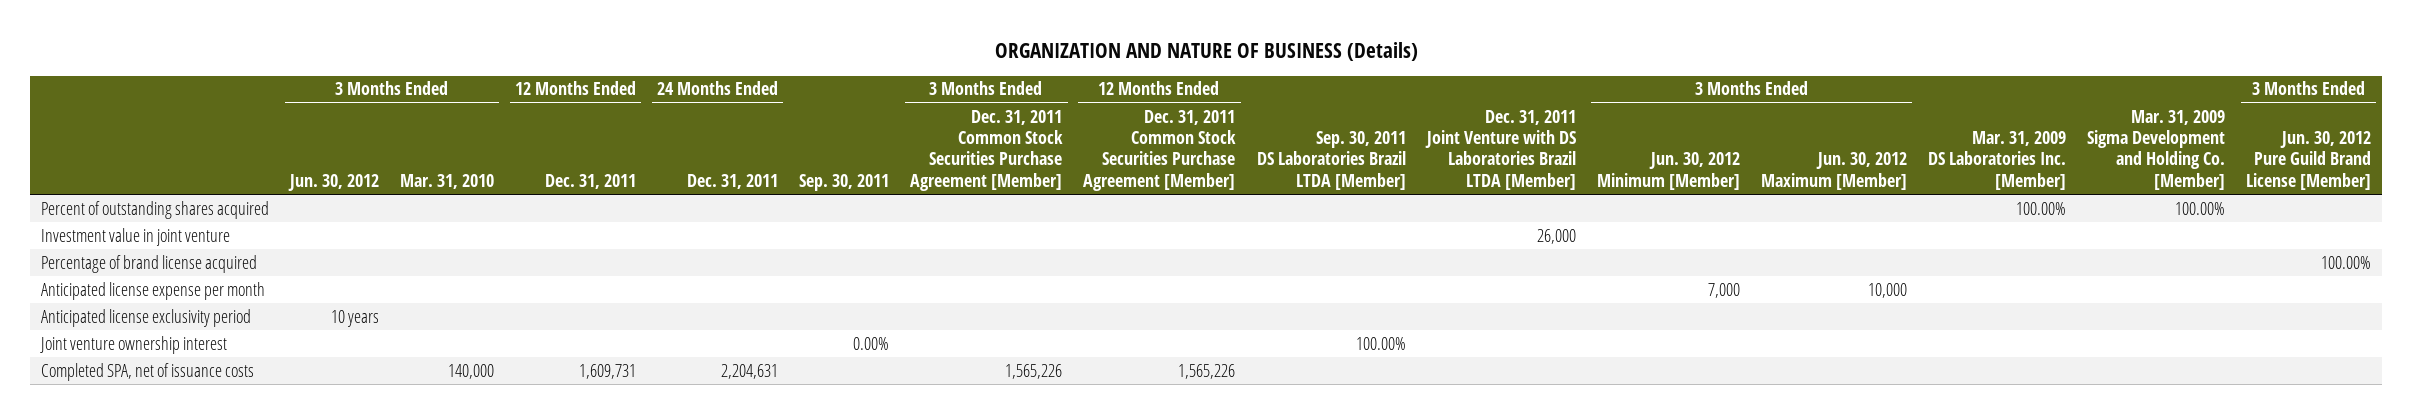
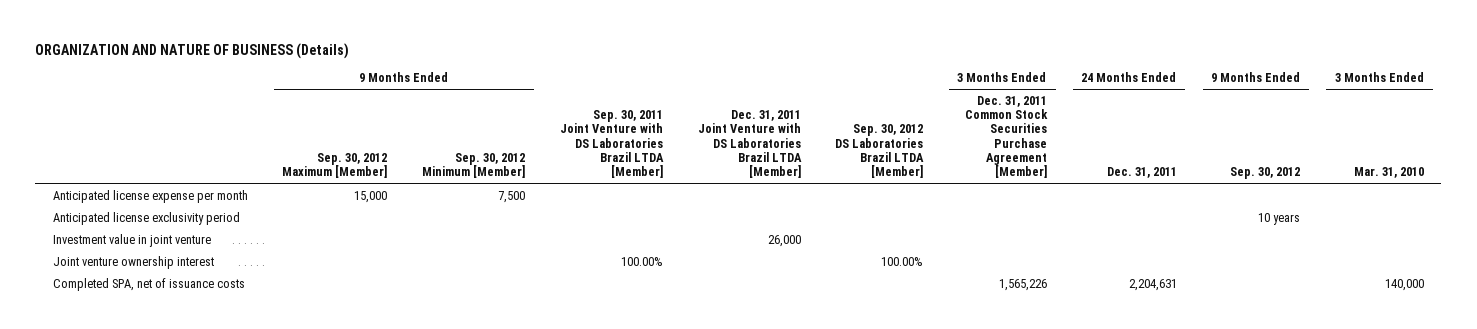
- | 3 Months Ended Jun. 30, 2012 | 3 Months Ended Mar. 31, 2010 | 12 Months Ended Dec. 31, 2011 | 24 Months Ended Dec. 31, 2011 | Sep. 30, 2011 | 3 Months Ended Dec. 31, 2011 Common Stock Securities Purchase Agreement [Member] | 12 Months Ended Dec. 31, 2011 Common Stock Securities Purchase Agreement [Member] | Sep. 30, 2011 DS Laboratories Brazil LTDA [Member] | Dec. 31, 2011 Joint Venture with DS Laboratories Brazil LTDA [Member] | 3 Months Ended Jun. 30, 2012 Minimum [Member] | 3 Months Ended Jun. 30, 2012 Maximum [Member] | Mar. 31, 2009 DS Laboratories Inc. [Member] | Mar. 31, 2009 Sigma Development and Holding Co. [Member] | 3 Months Ended Jun. 30, 2012 Pure Guild Brand License [Member]
+ | 9 Months Ended Sep. 30, 2012 Maximum [Member] | 9 Months Ended Sep. 30, 2012 Minimum [Member] | Sep. 30, 2011 Joint Venture with DS Laboratories Brazil LTDA [Member] | Dec. 31, 2011 Joint Venture with DS Laboratories Brazil LTDA [Member] | Sep. 30, 2012 DS Laboratories Brazil LTDA [Member] | 3 Months Ended Dec. 31, 2011 Common Stock Securities Purchase Agreement [Member] | 24 Months Ended Dec. 31, 2011 | 9 Months Ended Sep. 30, 2012 | 3 Months Ended Mar. 31, 2010
- Percent of outstanding shares acquired | | | | | | | | | | | | 100.00% | 100.00% |
- Percentage of brand license acquired | | | | | | | | | | | | | | 100.00%
moved down: Investment value in joint venture | | | | 26,000 | | | | |

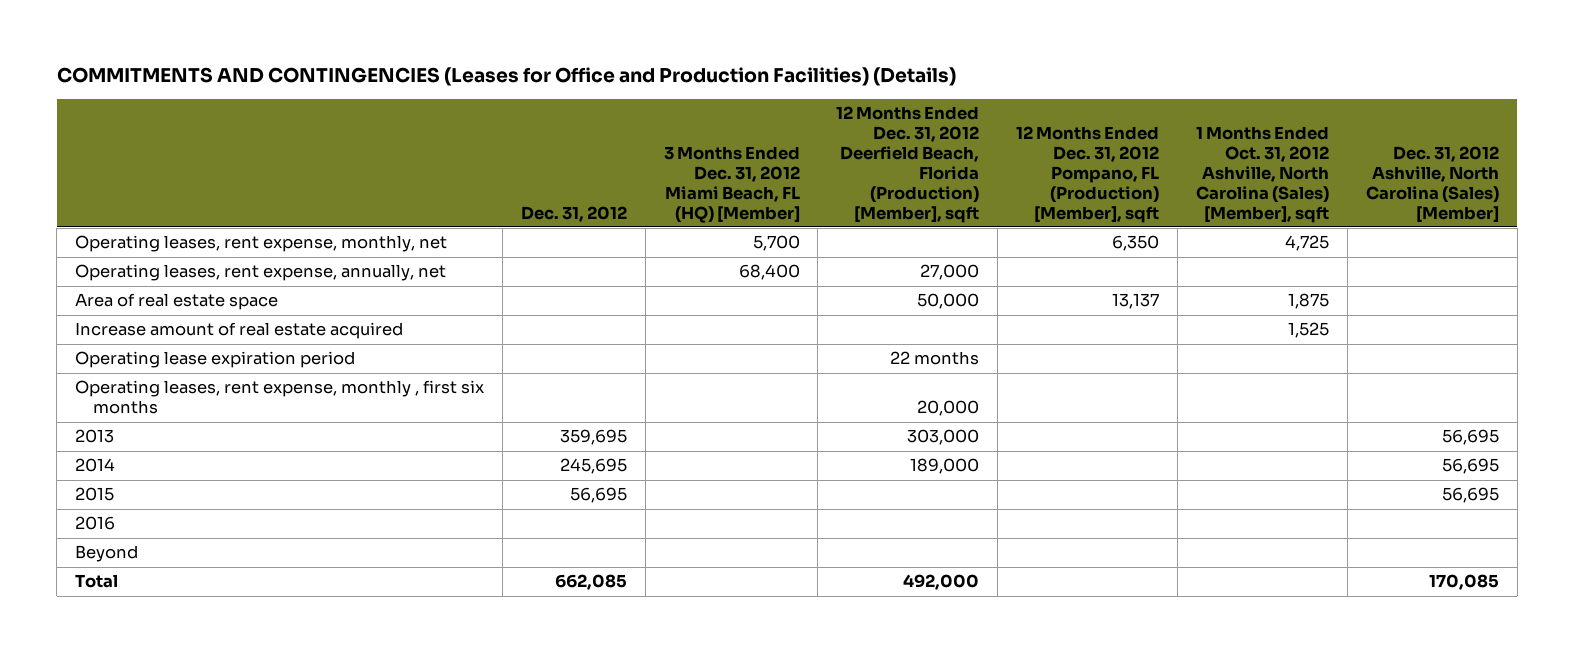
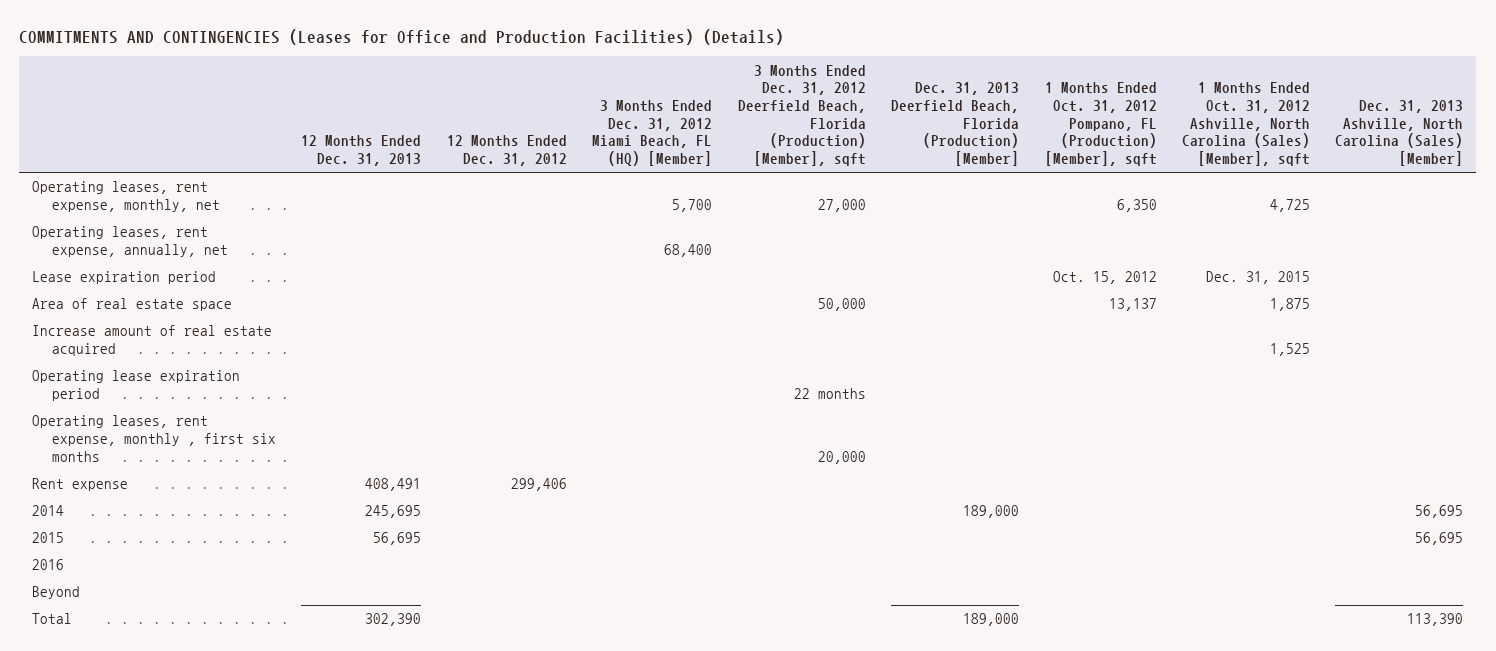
- | Dec. 31, 2012 | 3 Months Ended Dec. 31, 2012 Miami Beach, FL (HQ) [Member] | 12 Months Ended Dec. 31, 2012 Deerfield Beach, Florida (Production) [Member], sqft | 12 Months Ended Dec. 31, 2012 Pompano, FL (Production) [Member], sqft | 1 Months Ended Oct. 31, 2012 Ashville, North Carolina (Sales) [Member], sqft | Dec. 31, 2012 Ashville, North Carolina (Sales) [Member]
+ | 12 Months Ended Dec. 31, 2013 | 12 Months Ended Dec. 31, 2012 | 3 Months Ended Dec. 31, 2012 Miami Beach, FL (HQ) [Member] | 3 Months Ended Dec. 31, 2012 Deerfield Beach, Florida (Production) [Member], sqft | Dec. 31, 2013 Deerfield Beach, Florida (Production) [Member] | 1 Months Ended Oct. 31, 2012 Pompano, FL (Production) [Member], sqft | 1 Months Ended Oct. 31, 2012 Ashville, North Carolina (Sales) [Member], sqft | Dec. 31, 2013 Ashville, North Carolina (Sales) [Member]
+ Lease expiration period | | | | | | Oct. 15, 2012 | Dec. 31, 2015 |
- 2013 | 359,695 | | 303,000 | | | 56,695
+ Rent expense | 408,491 | 299,406 | | | | | |

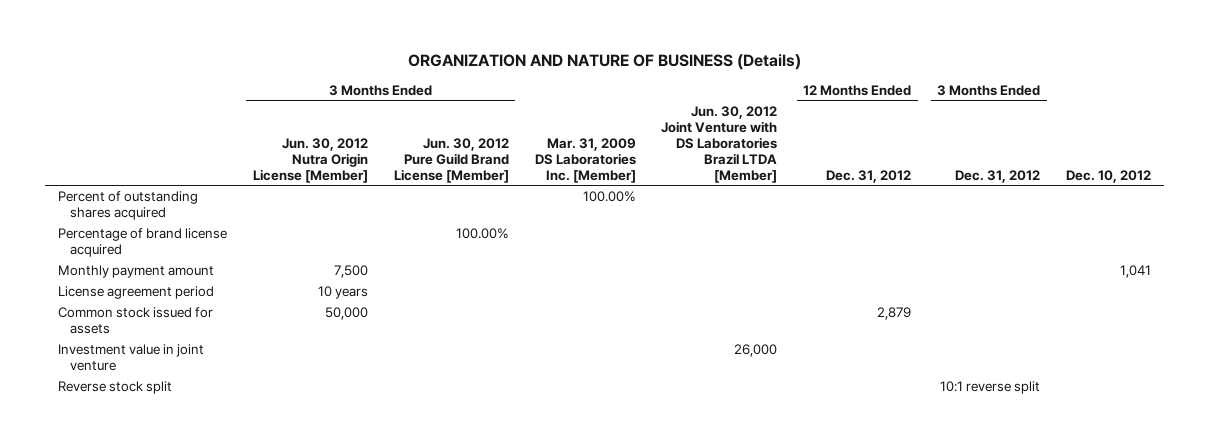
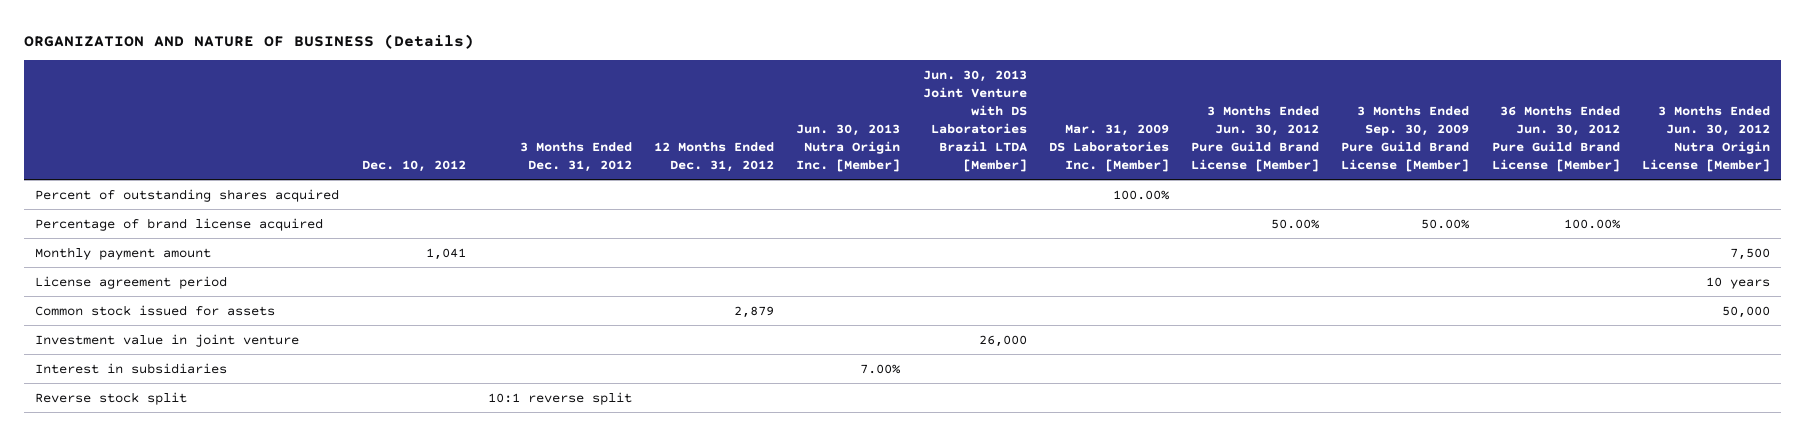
- | 3 Months Ended Jun. 30, 2012 Nutra Origin License [Member] | 3 Months Ended Jun. 30, 2012 Pure Guild Brand License [Member] | Mar. 31, 2009 DS Laboratories Inc. [Member] | Jun. 30, 2012 Joint Venture with DS Laboratories Brazil LTDA [Member] | 12 Months Ended Dec. 31, 2012 | 3 Months Ended Dec. 31, 2012 | Dec. 10, 2012
+ | Dec. 10, 2012 | 3 Months Ended Dec. 31, 2012 | 12 Months Ended Dec. 31, 2012 | Jun. 30, 2013 Nutra Origin Inc. [Member] | Jun. 30, 2013 Joint Venture with DS Laboratories Brazil LTDA [Member] | Mar. 31, 2009 DS Laboratories Inc. [Member] | 3 Months Ended Jun. 30, 2012 Pure Guild Brand License [Member] | 3 Months Ended Sep. 30, 2009 Pure Guild Brand License [Member] | 36 Months Ended Jun. 30, 2012 Pure Guild Brand License [Member] | 3 Months Ended Jun. 30, 2012 Nutra Origin License [Member]
- Percentage of brand license acquired | | 100.00% | | | | |
+ Percentage of brand license acquired | | | | | | | 50.00% | 50.00% | 100.00% |
+ Interest in subsidiaries | | | | 7.00% | | | | | |

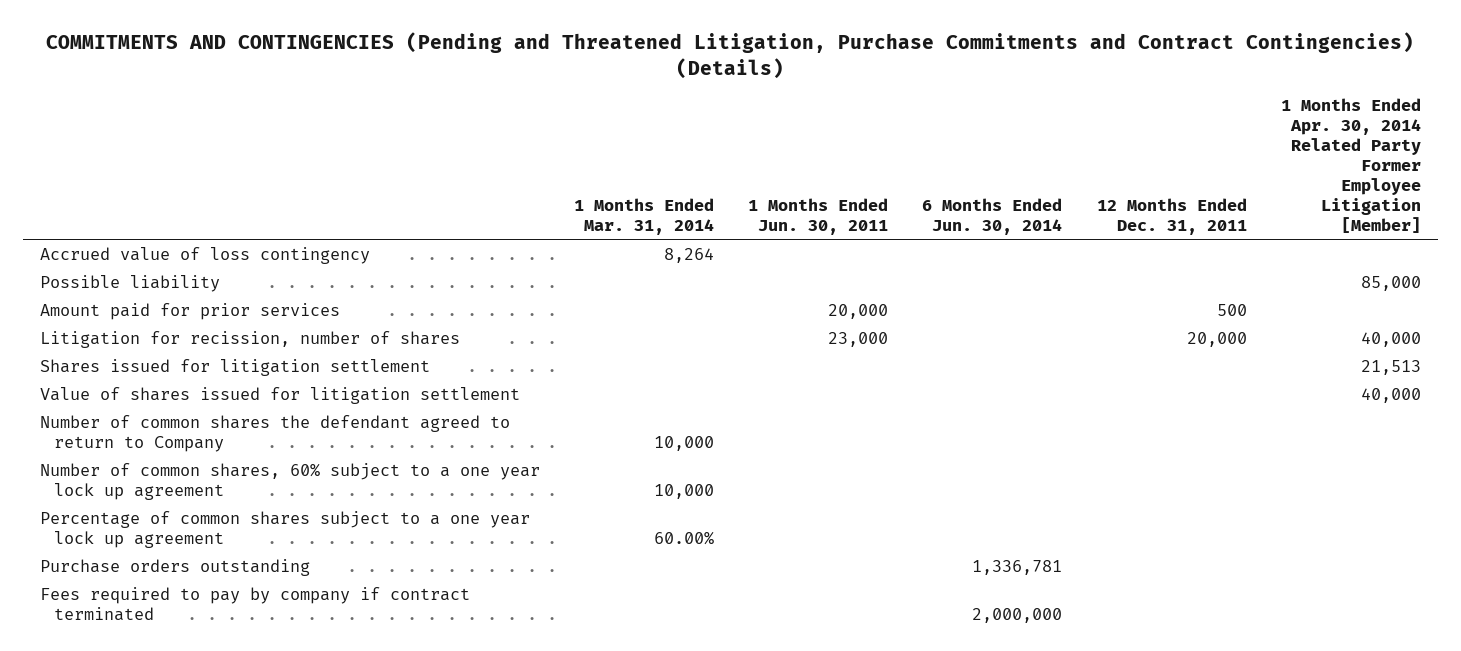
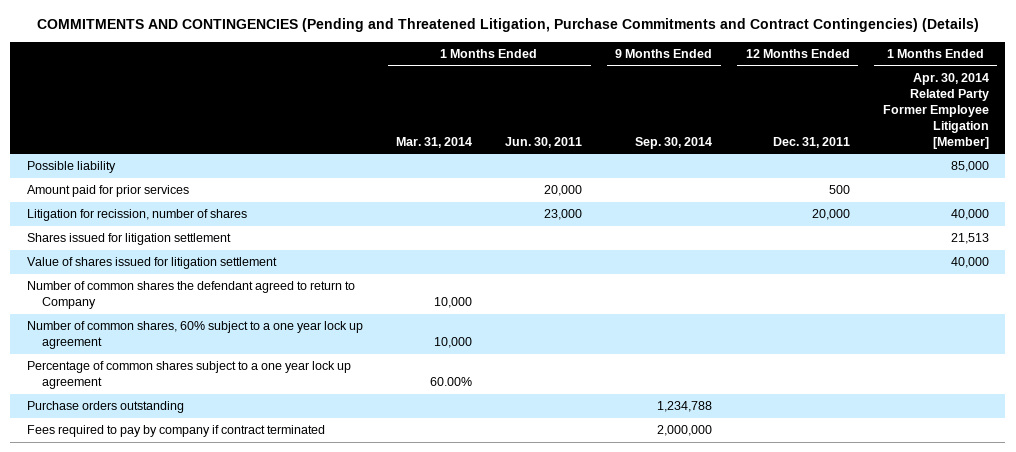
- | 1 Months Ended Mar. 31, 2014 | 1 Months Ended Jun. 30, 2011 | 6 Months Ended Jun. 30, 2014 | 12 Months Ended Dec. 31, 2011 | 1 Months Ended Apr. 30, 2014 Related Party Former Employee Litigation [Member]
+ | 1 Months Ended Mar. 31, 2014 | 1 Months Ended Jun. 30, 2011 | 9 Months Ended Sep. 30, 2014 | 12 Months Ended Dec. 31, 2011 | 1 Months Ended Apr. 30, 2014 Related Party Former Employee Litigation [Member]
- Accrued value of loss contingency | 8,264 | | | |

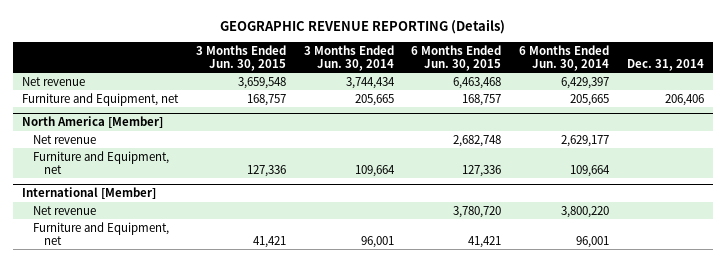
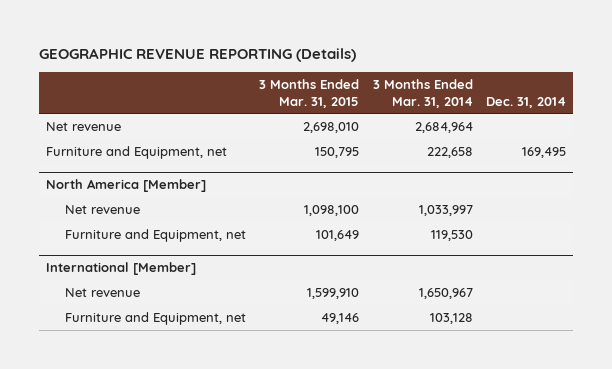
- | 3 Months Ended Jun. 30, 2015 | 3 Months Ended Jun. 30, 2014 | 6 Months Ended Jun. 30, 2015 | 6 Months Ended Jun. 30, 2014 | Dec. 31, 2014
+ | 3 Months Ended Mar. 31, 2015 | 3 Months Ended Mar. 31, 2014 | Dec. 31, 2014
- Furniture and Equipment, net | 168,757 | 205,665 | 168,757 | 205,665 | 206,406
+ Furniture and Equipment, net | 150,795 | 222,658 | 169,495

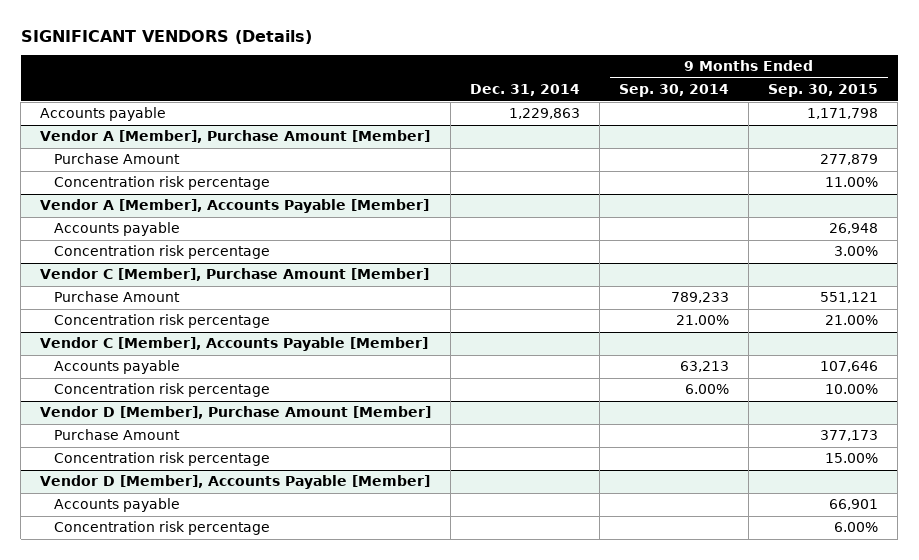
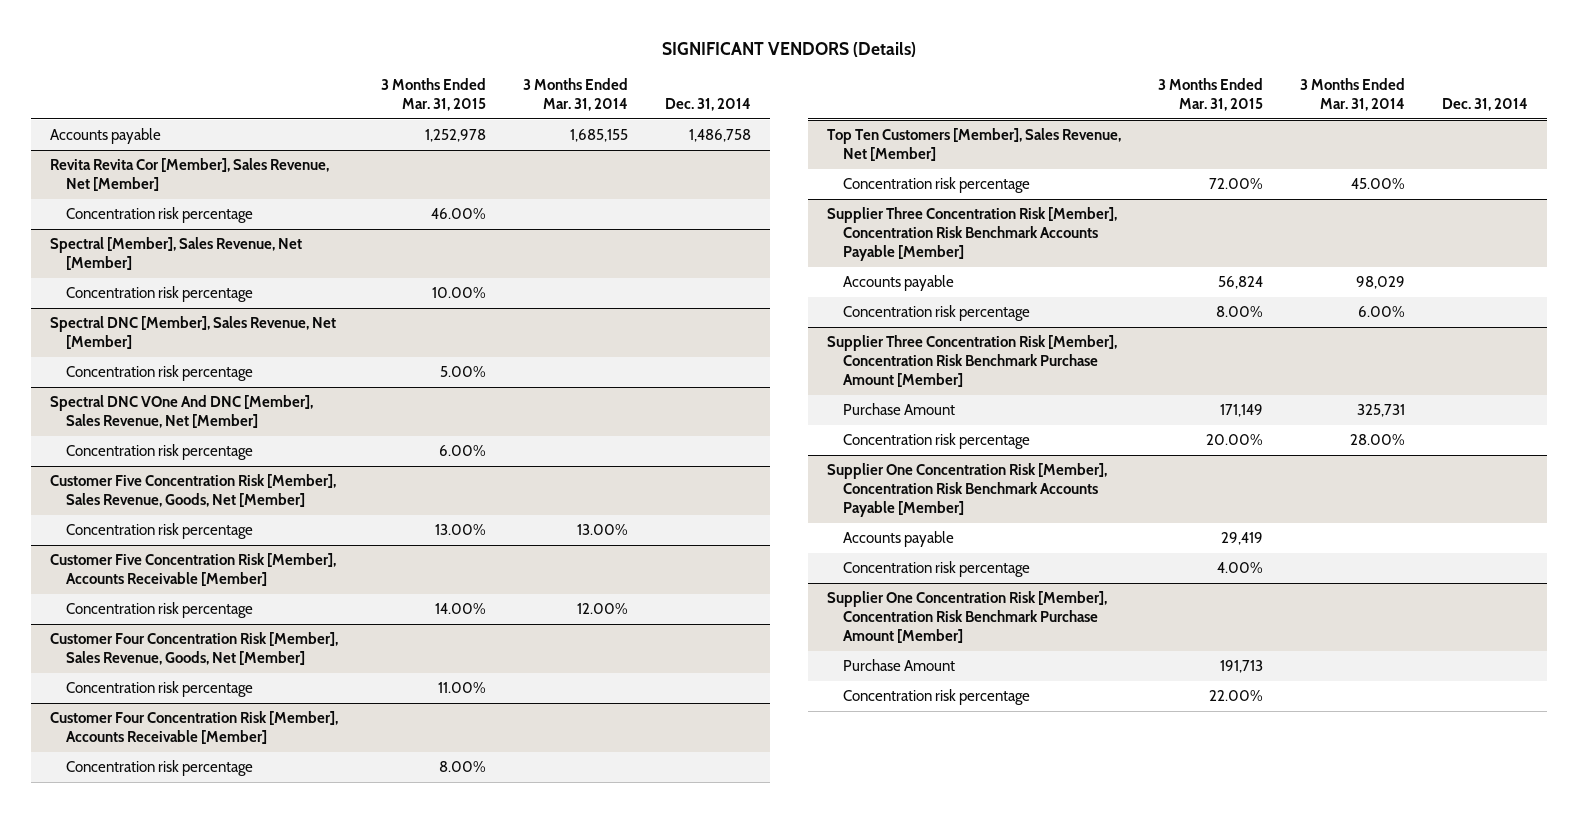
- | Dec. 31, 2014 | 9 Months Ended Sep. 30, 2014 | 9 Months Ended Sep. 30, 2015
+ | 3 Months Ended Mar. 31, 2015 | 3 Months Ended Mar. 31, 2014 | Dec. 31, 2014
- Accounts payable | 1,229,863 | | 1,171,798
- Vendor A [Member], Purchase Amount [Member]
- Purchase Amount | | | 277,879
- Concentration risk percentage | | | 11.00%
- Vendor A [Member], Accounts Payable [Member]
- Accounts payable | | | 26,948
- Concentration risk percentage | | | 3.00%
- Vendor C [Member], Purchase Amount [Member]
- Purchase Amount | | 789,233 | 551,121
- Concentration risk percentage | | 21.00% | 21.00%
- Vendor C [Member], Accounts Payable [Member]
- Accounts payable | | 63,213 | 107,646
- Concentration risk percentage | | 6.00% | 10.00%
- Vendor D [Member], Purchase Amount [Member]
- Purchase Amount | | | 377,173
- Concentration risk percentage | | | 15.00%
- Vendor D [Member], Accounts Payable [Member]
- Accounts payable | | | 66,901
- Concentration risk percentage | | | 6.00%
+ Accounts payable | 1,252,978 | 1,685,155 | 1,486,758
+ Revita Revita Cor [Member], Sales Revenue, Net [Member]
+ Concentration risk percentage | 46.00% | |
+ Spectral [Member], Sales Revenue, Net [Member]
+ Concentration risk percentage | 10.00% | |
+ Spectral DNC [Member], Sales Revenue, Net [Member]
+ Concentration risk percentage | 5.00% | |
+ Spectral DNC VOne And DNC [Member], Sales Revenue, Net [Member]
+ Concentration risk percentage | 6.00% | |
+ Customer Five Concentration Risk [Member], Sales Revenue, Goods, Net [Member]
+ Concentration risk percentage | 13.00% | 13.00% |
+ Customer Five Concentration Risk [Member], Accounts Receivable [Member]
+ Concentration risk percentage | 14.00% | 12.00% |
+ Customer Four Concentration Risk [Member], Sales Revenue, Goods, Net [Member]
+ Concentration risk percentage | 11.00% | |
+ Customer Four Concentration Risk [Member], Accounts Receivable [Member]
+ Concentration risk percentage | 8.00% | |
+ Top Ten Customers [Member], Sales Revenue, Net [Member]
+ Concentration risk percentage | 72.00% | 45.00% |
+ Supplier Three Concentration Risk [Member], Concentration Risk Benchmark Accounts Payable [Member]
+ Accounts payable | 56,824 | 98,029 |
+ Concentration risk percentage | 8.00% | 6.00% |
+ Supplier Three Concentration Risk [Member], Concentration Risk Benchmark Purchase Amount [Member]
+ Purchase Amount | 171,149 | 325,731 |
+ Concentration risk percentage | 20.00% | 28.00% |
+ Supplier One Concentration Risk [Member], Concentration Risk Benchmark Accounts Payable [Member]
+ Accounts payable | 29,419 | |
+ Concentration risk percentage | 4.00% | |
+ Supplier One Concentration Risk [Member], Concentration Risk Benchmark Purchase Amount [Member]
+ Purchase Amount | 191,713 | |
+ Concentration risk percentage | 22.00% | |

